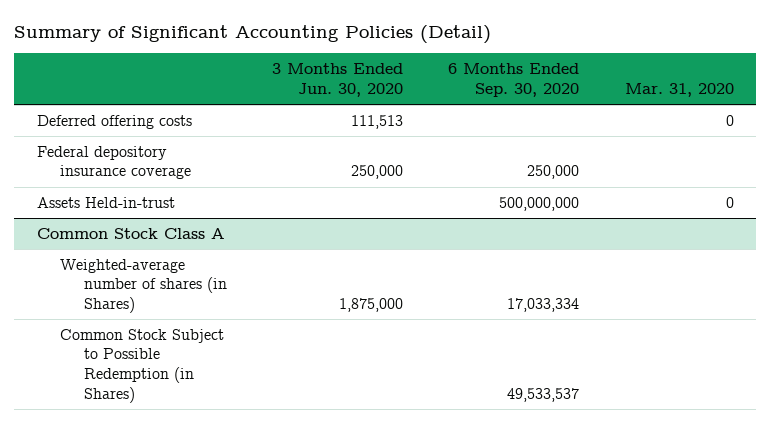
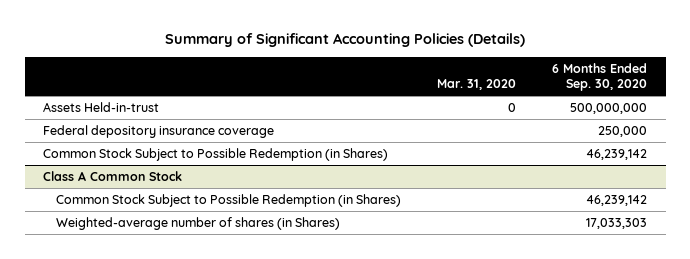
- Summary of Significant Accounting Policies (Detail)
+ Summary of Significant Accounting Policies (Details)
- | 3 Months Ended Jun. 30, 2020 | 6 Months Ended Sep. 30, 2020 | Mar. 31, 2020
+ | Mar. 31, 2020 | 6 Months Ended Sep. 30, 2020
- Deferred offering costs | 111,513 | | 0
- Common Stock Class A
- Weighted-average number of shares (in Shares) | 1,875,000 | 17,033,334 |
- Common Stock Subject to Possible Redemption (in Shares) | | 49,533,537 |
moved down: Federal depository insurance coverage | | 250,000
+ Common Stock Subject to Possible Redemption (in Shares) | | 46,239,142
+ Class A Common Stock
+ Common Stock Subject to Possible Redemption (in Shares) | | 46,239,142
+ Weighted-average number of shares (in Shares) | | 17,033,303

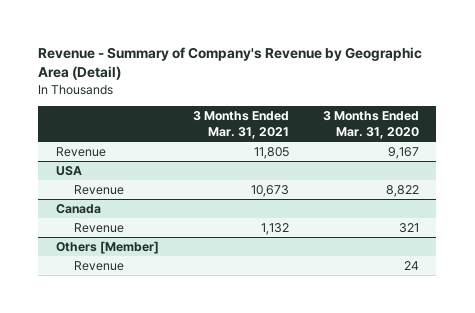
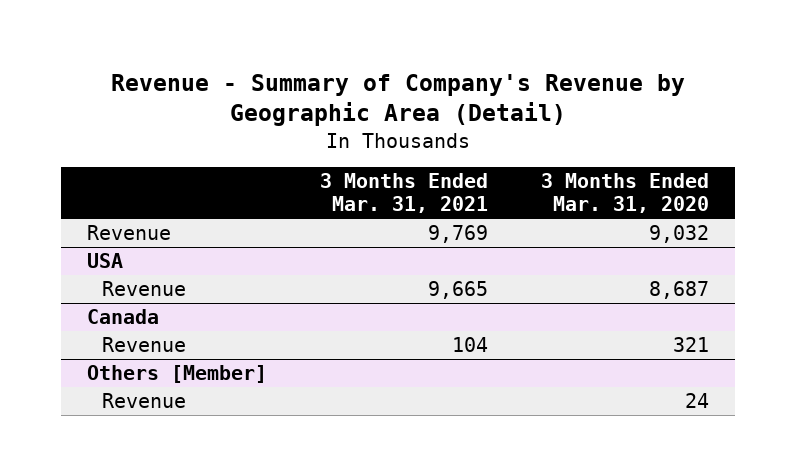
- Revenue | 11,805 | 9,167
+ Revenue | 9,769 | 9,032
@ USA
- Revenue | 10,673 | 8,822
+ Revenue | 9,665 | 8,687
@ Canada
- Revenue | 1,132 | 321
+ Revenue | 104 | 321

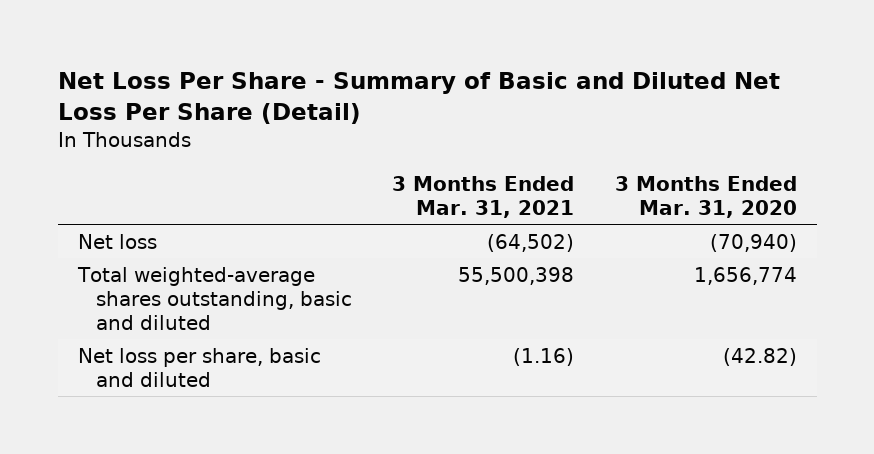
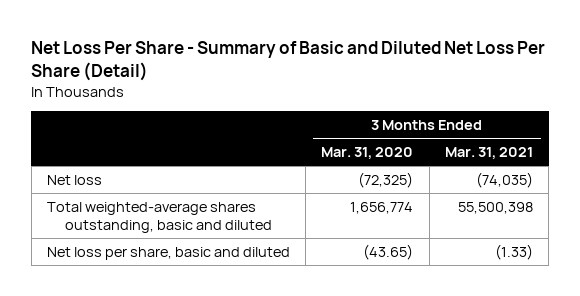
- | 3 Months Ended Mar. 31, 2021 | 3 Months Ended Mar. 31, 2020
+ | 3 Months Ended Mar. 31, 2020 | 3 Months Ended Mar. 31, 2021
- Net loss | (64,502) | (70,940)
+ Net loss | (72,325) | (74,035)
- Net loss per share, basic and diluted | (1.16) | (42.82)
+ Net loss per share, basic and diluted | (43.65) | (1.33)

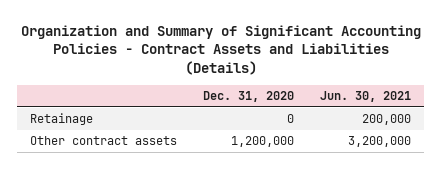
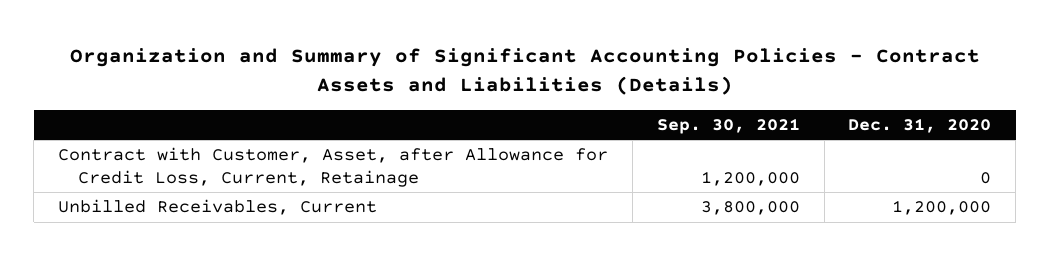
- | Dec. 31, 2020 | Jun. 30, 2021
+ | Sep. 30, 2021 | Dec. 31, 2020
- Retainage | 0 | 200,000
- Other contract assets | 1,200,000 | 3,200,000
+ Contract with Customer, Asset, after Allowance for Credit Loss, Current, Retainage | 1,200,000 | 0
+ Unbilled Receivables, Current | 3,800,000 | 1,200,000

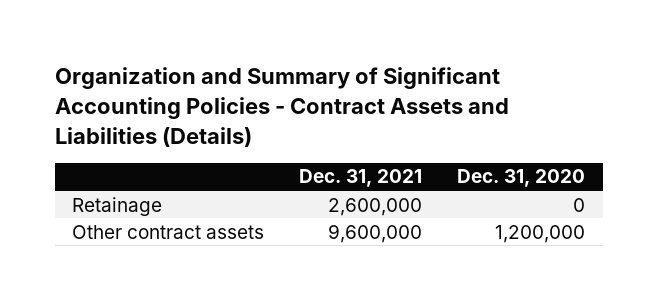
- | Sep. 30, 2021 | Dec. 31, 2020
+ | Dec. 31, 2021 | Dec. 31, 2020
- Contract with Customer, Asset, after Allowance for Credit Loss, Current, Retainage | 1,200,000 | 0
- Unbilled Receivables, Current | 3,800,000 | 1,200,000
+ Retainage | 2,600,000 | 0
+ Other contract assets | 9,600,000 | 1,200,000

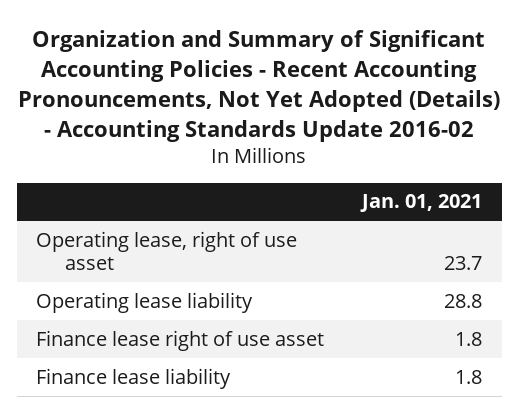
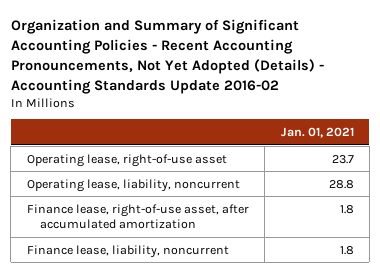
- Operating lease, right of use asset | 23.7
- Operating lease liability | 28.8
- Finance lease right of use asset | 1.8
- Finance lease liability | 1.8
+ Operating lease, right-of-use asset | 23.7
+ Operating lease, liability, noncurrent | 28.8
+ Finance lease, right-of-use asset, after accumulated amortization | 1.8
+ Finance lease, liability, noncurrent | 1.8

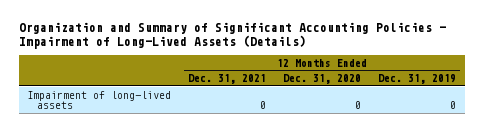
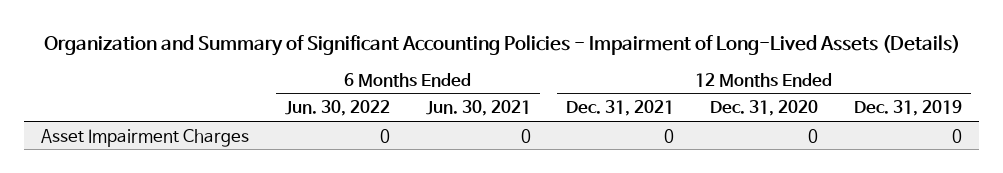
- | 12 Months Ended Dec. 31, 2021 | 12 Months Ended Dec. 31, 2020 | 12 Months Ended Dec. 31, 2019
+ | 6 Months Ended Jun. 30, 2022 | 6 Months Ended Jun. 30, 2021 | 12 Months Ended Dec. 31, 2021 | 12 Months Ended Dec. 31, 2020 | 12 Months Ended Dec. 31, 2019
- Impairment of long-lived assets | 0 | 0 | 0
+ Asset Impairment Charges | 0 | 0 | 0 | 0 | 0

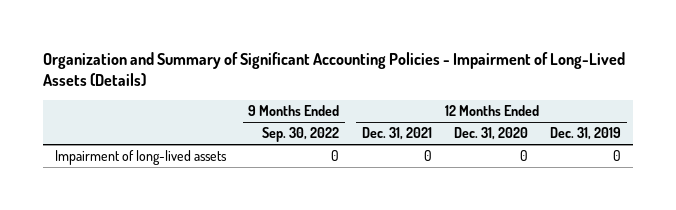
- | 6 Months Ended Jun. 30, 2022 | 6 Months Ended Jun. 30, 2021 | 12 Months Ended Dec. 31, 2021 | 12 Months Ended Dec. 31, 2020 | 12 Months Ended Dec. 31, 2019
+ | 9 Months Ended Sep. 30, 2022 | 12 Months Ended Dec. 31, 2021 | 12 Months Ended Dec. 31, 2020 | 12 Months Ended Dec. 31, 2019
- Asset Impairment Charges | 0 | 0 | 0 | 0 | 0
+ Impairment of long-lived assets | 0 | 0 | 0 | 0

